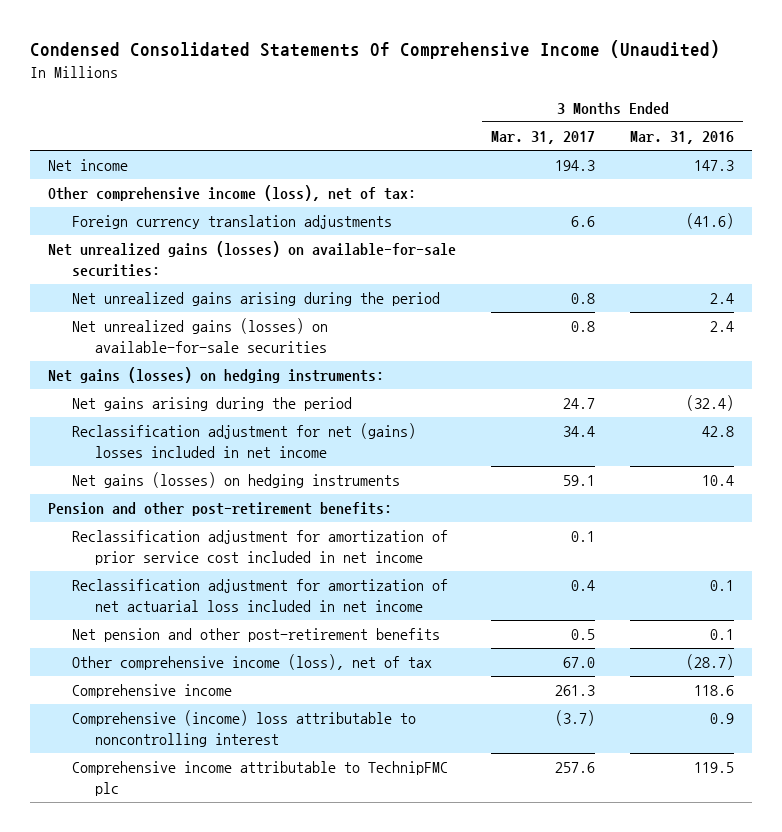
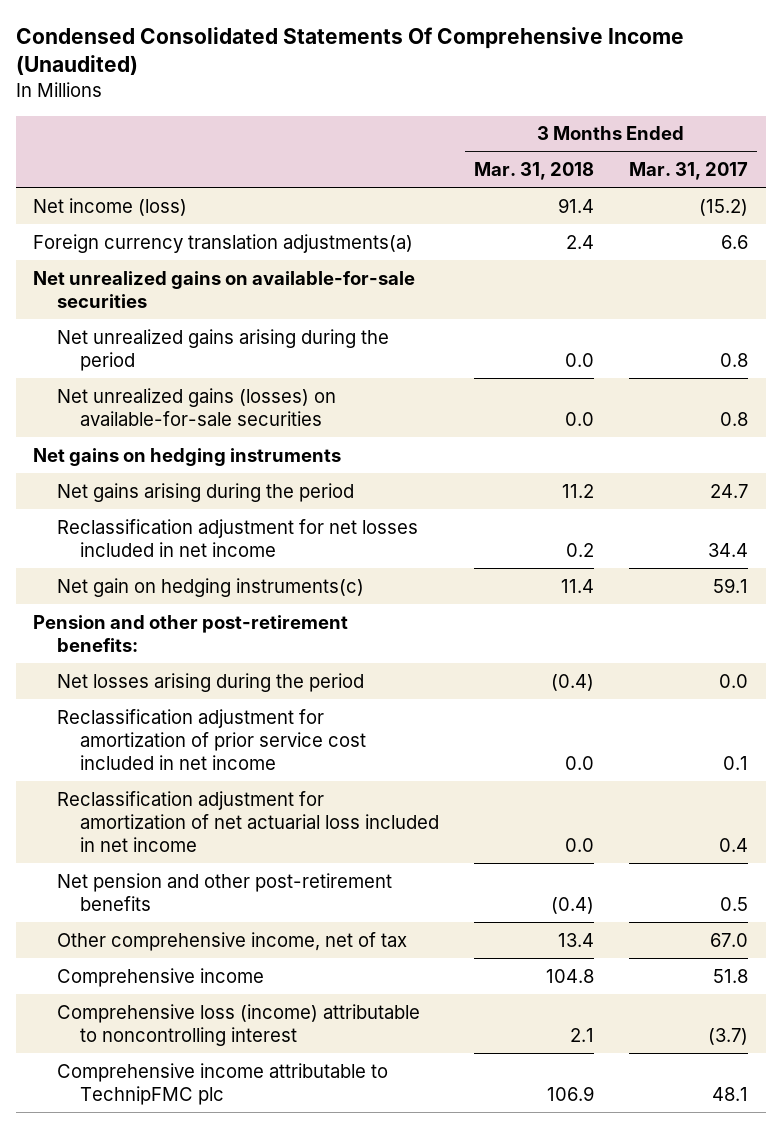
- | 3 Months Ended Mar. 31, 2017 | 3 Months Ended Mar. 31, 2016
+ | 3 Months Ended Mar. 31, 2018 | 3 Months Ended Mar. 31, 2017
- Net income | 194.3 | 147.3
- Other comprehensive income (loss), net of tax:
- Foreign currency translation adjustments | 6.6 | (41.6)
- Net unrealized gains (losses) on available-for-sale securities:
+ Net income (loss) | 91.4 | (15.2)
+ Foreign currency translation adjustments(a) | 2.4 | 6.6
+ Net unrealized gains on available-for-sale securities
- Net gains (losses) on hedging instruments:
+ Net gains on hedging instruments
- Reclassification adjustment for net (gains) losses included in net income | 34.4 | 42.8
- Net gains (losses) on hedging instruments | 59.1 | 10.4
+ Reclassification adjustment for net losses included in net income | 0.2 | 34.4
+ Net gain on hedging instruments(c) | 11.4 | 59.1
+ Net losses arising during the period | (0.4) | 0.0
- Other comprehensive income (loss), net of tax | 67.0 | (28.7)
- Comprehensive income | 261.3 | 118.6
- Comprehensive (income) loss attributable to noncontrolling interest | (3.7) | 0.9
- Comprehensive income attributable to TechnipFMC plc | 257.6 | 119.5
+ Other comprehensive income, net of tax | 13.4 | 67.0
+ Comprehensive income | 104.8 | 51.8
+ Comprehensive loss (income) attributable to noncontrolling interest | 2.1 | (3.7)
+ Comprehensive income attributable to TechnipFMC plc | 106.9 | 48.1

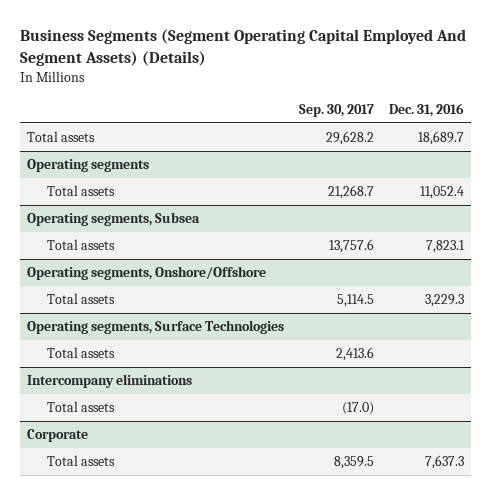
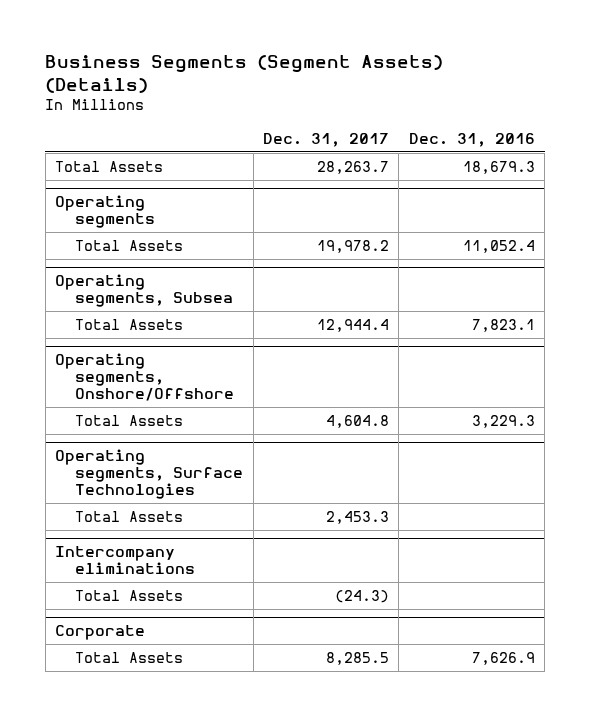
- Business Segments (Segment Operating Capital Employed And Segment Assets) (Details)
+ Business Segments (Segment Assets) (Details)
- | Sep. 30, 2017 | Dec. 31, 2016
+ | Dec. 31, 2017 | Dec. 31, 2016
- Total assets | 29,628.2 | 18,689.7
+ Total Assets | 28,263.7 | 18,679.3
@ Operating segments
- Total assets | 21,268.7 | 11,052.4
+ Total Assets | 19,978.2 | 11,052.4
@ Operating segments, Subsea
- Total assets | 13,757.6 | 7,823.1
+ Total Assets | 12,944.4 | 7,823.1
@ Operating segments, Onshore/Offshore
- Total assets | 5,114.5 | 3,229.3
+ Total Assets | 4,604.8 | 3,229.3
@ Operating segments, Surface Technologies
- Total assets | 2,413.6 |
+ Total Assets | 2,453.3 |
@ Intercompany eliminations
- Total assets | (17.0) |
+ Total Assets | (24.3) |
@ Corporate
- Total assets | 8,359.5 | 7,637.3
+ Total Assets | 8,285.5 | 7,626.9

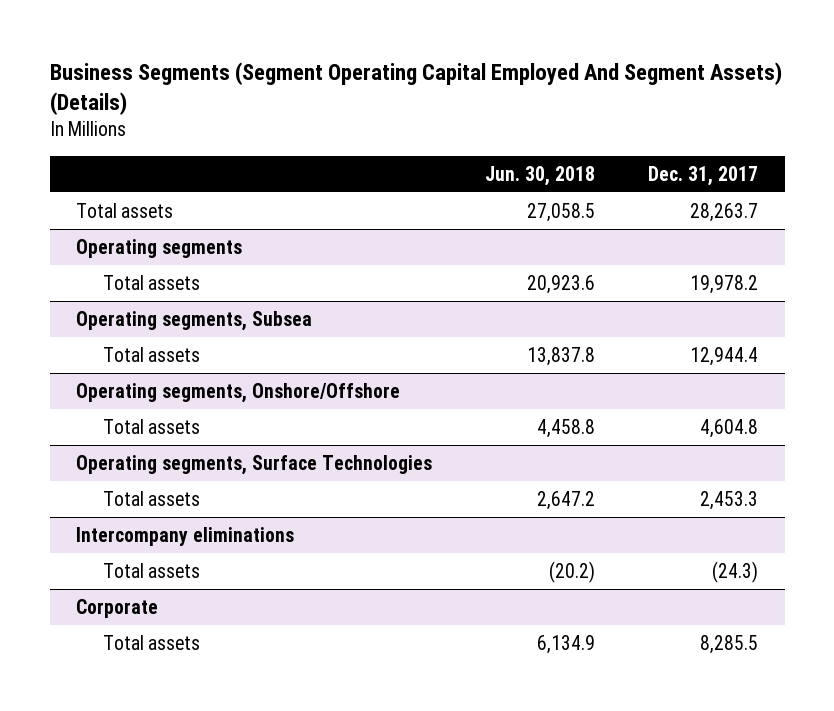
- Business Segments (Segment Assets) (Details)
+ Business Segments (Segment Operating Capital Employed And Segment Assets) (Details)
- | Dec. 31, 2017 | Dec. 31, 2016
+ | Jun. 30, 2018 | Dec. 31, 2017
- Total Assets | 28,263.7 | 18,679.3
+ Total assets | 27,058.5 | 28,263.7
@ Operating segments
- Total Assets | 19,978.2 | 11,052.4
+ Total assets | 20,923.6 | 19,978.2
@ Operating segments, Subsea
- Total Assets | 12,944.4 | 7,823.1
+ Total assets | 13,837.8 | 12,944.4
@ Operating segments, Onshore/Offshore
- Total Assets | 4,604.8 | 3,229.3
+ Total assets | 4,458.8 | 4,604.8
@ Operating segments, Surface Technologies
- Total Assets | 2,453.3 |
+ Total assets | 2,647.2 | 2,453.3
@ Intercompany eliminations
- Total Assets | (24.3) |
+ Total assets | (20.2) | (24.3)
@ Corporate
- Total Assets | 8,285.5 | 7,626.9
+ Total assets | 6,134.9 | 8,285.5

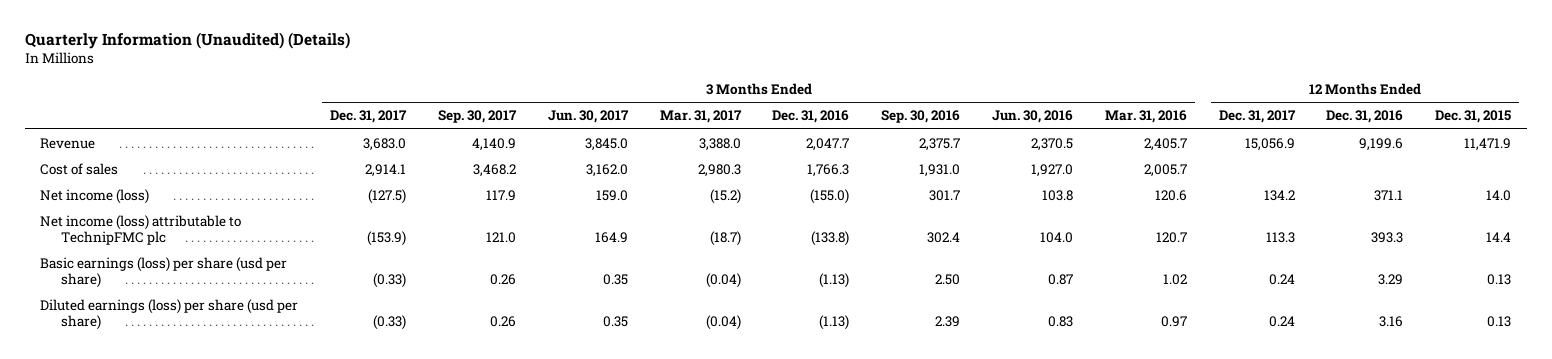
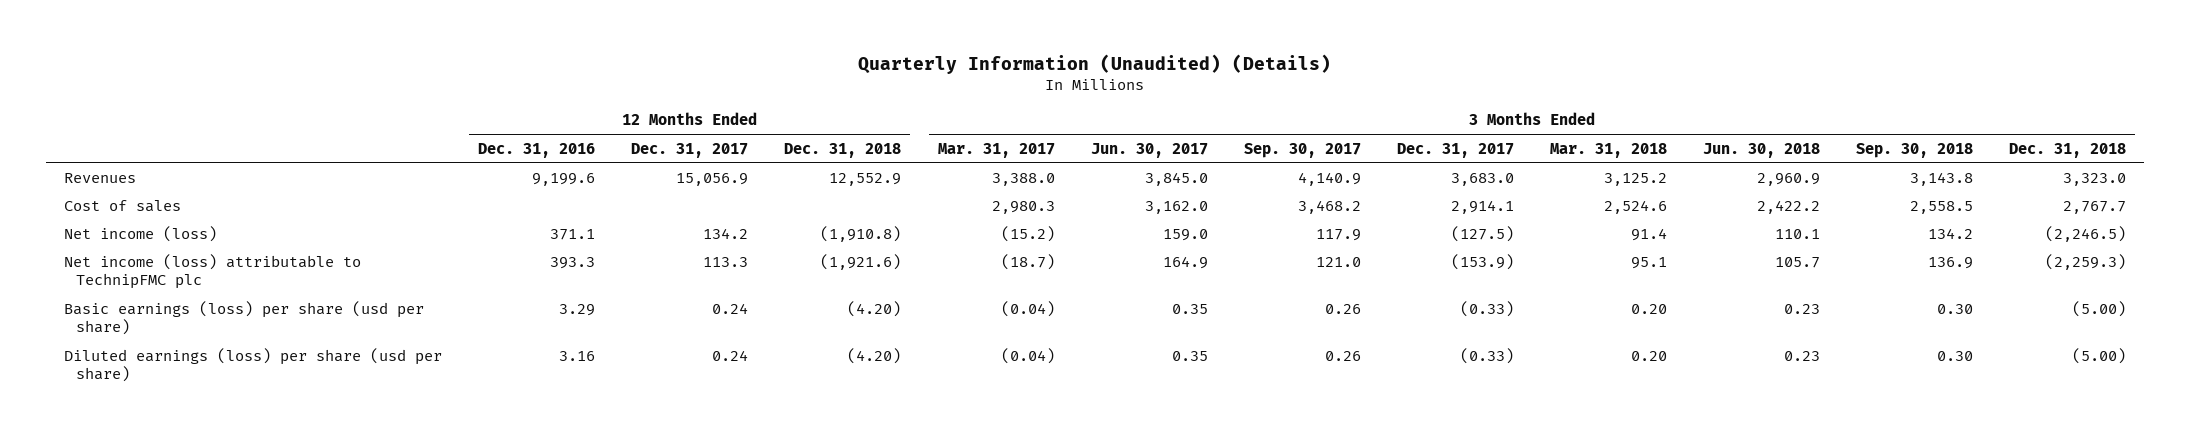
- | 3 Months Ended Dec. 31, 2017 | 3 Months Ended Sep. 30, 2017 | 3 Months Ended Jun. 30, 2017 | 3 Months Ended Mar. 31, 2017 | 3 Months Ended Dec. 31, 2016 | 3 Months Ended Sep. 30, 2016 | 3 Months Ended Jun. 30, 2016 | 3 Months Ended Mar. 31, 2016 | 12 Months Ended Dec. 31, 2017 | 12 Months Ended Dec. 31, 2016 | 12 Months Ended Dec. 31, 2015
+ | 12 Months Ended Dec. 31, 2016 | 12 Months Ended Dec. 31, 2017 | 12 Months Ended Dec. 31, 2018 | 3 Months Ended Mar. 31, 2017 | 3 Months Ended Jun. 30, 2017 | 3 Months Ended Sep. 30, 2017 | 3 Months Ended Dec. 31, 2017 | 3 Months Ended Mar. 31, 2018 | 3 Months Ended Jun. 30, 2018 | 3 Months Ended Sep. 30, 2018 | 3 Months Ended Dec. 31, 2018
- Revenue | 3,683.0 | 4,140.9 | 3,845.0 | 3,388.0 | 2,047.7 | 2,375.7 | 2,370.5 | 2,405.7 | 15,056.9 | 9,199.6 | 11,471.9
+ Revenues | 9,199.6 | 15,056.9 | 12,552.9 | 3,388.0 | 3,845.0 | 4,140.9 | 3,683.0 | 3,125.2 | 2,960.9 | 3,143.8 | 3,323.0

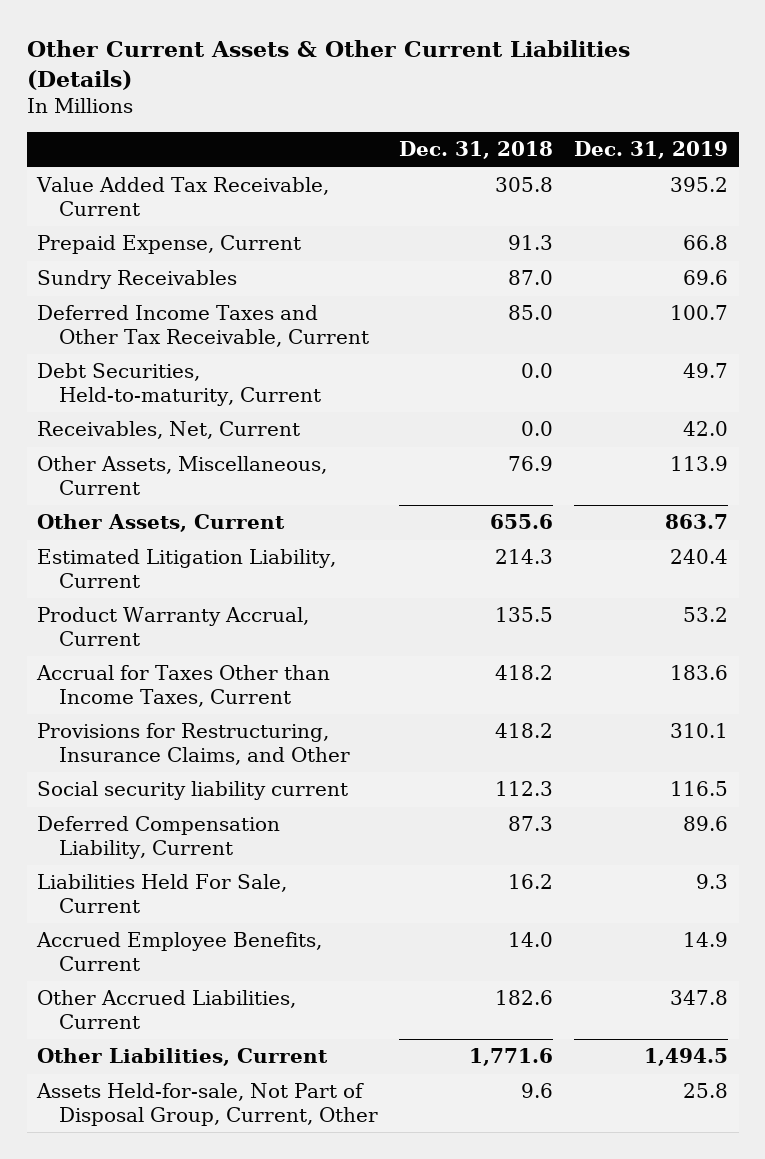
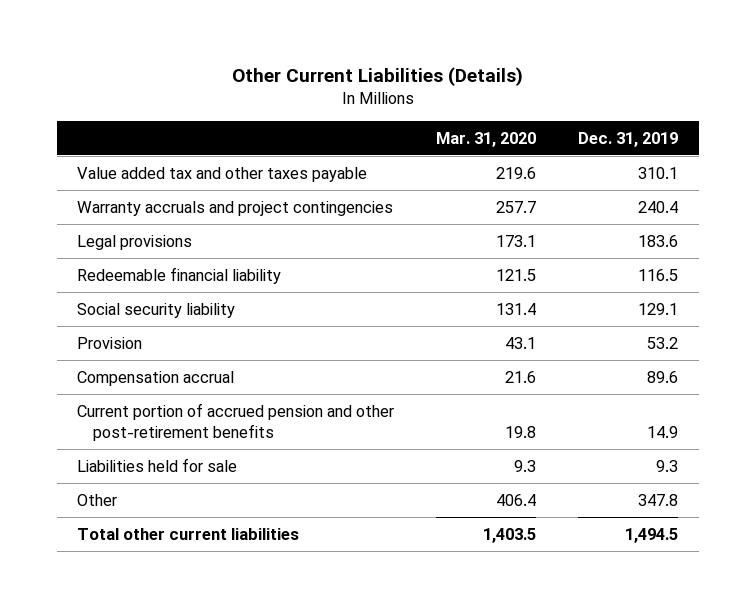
- Other Current Assets & Other Current Liabilities (Details)
+ Other Current Liabilities (Details)
- | Dec. 31, 2018 | Dec. 31, 2019
+ | Mar. 31, 2020 | Dec. 31, 2019
- Value Added Tax Receivable, Current | 305.8 | 395.2
- Prepaid Expense, Current | 91.3 | 66.8
- Sundry Receivables | 87.0 | 69.6
- Deferred Income Taxes and Other Tax Receivable, Current | 85.0 | 100.7
- Debt Securities, Held-to-maturity, Current | 0.0 | 49.7
- Receivables, Net, Current | 0.0 | 42.0
- Other Assets, Miscellaneous, Current | 76.9 | 113.9
- Other Assets, Current | 655.6 | 863.7
- Estimated Litigation Liability, Current | 214.3 | 240.4
- Product Warranty Accrual, Current | 135.5 | 53.2
- Accrual for Taxes Other than Income Taxes, Current | 418.2 | 183.6
- Provisions for Restructuring, Insurance Claims, and Other | 418.2 | 310.1
- Social security liability current | 112.3 | 116.5
- Deferred Compensation Liability, Current | 87.3 | 89.6
- Liabilities Held For Sale, Current | 16.2 | 9.3
- Accrued Employee Benefits, Current | 14.0 | 14.9
- Other Accrued Liabilities, Current | 182.6 | 347.8
- Other Liabilities, Current | 1,771.6 | 1,494.5
- Assets Held-for-sale, Not Part of Disposal Group, Current, Other | 9.6 | 25.8
+ Value added tax and other taxes payable | 219.6 | 310.1
+ Warranty accruals and project contingencies | 257.7 | 240.4
+ Legal provisions | 173.1 | 183.6
+ Redeemable financial liability | 121.5 | 116.5
+ Social security liability | 131.4 | 129.1
+ Provision | 43.1 | 53.2
+ Compensation accrual | 21.6 | 89.6
+ Current portion of accrued pension and other post-retirement benefits | 19.8 | 14.9
+ Liabilities held for sale | 9.3 | 9.3
+ Other | 406.4 | 347.8
+ Total other current liabilities | 1,403.5 | 1,494.5

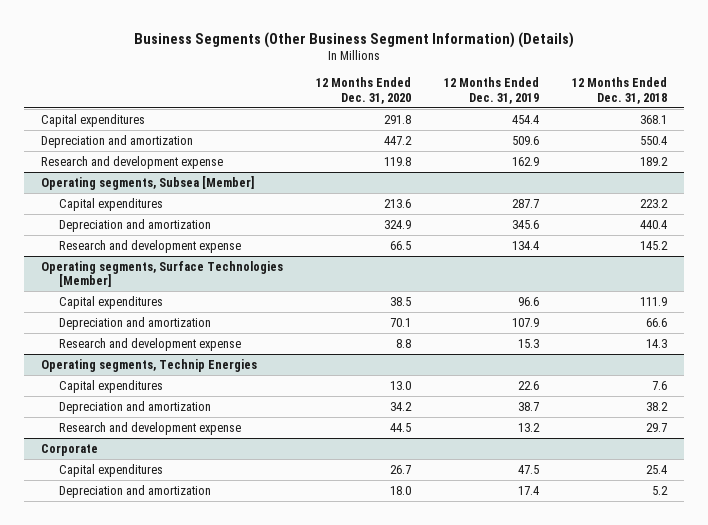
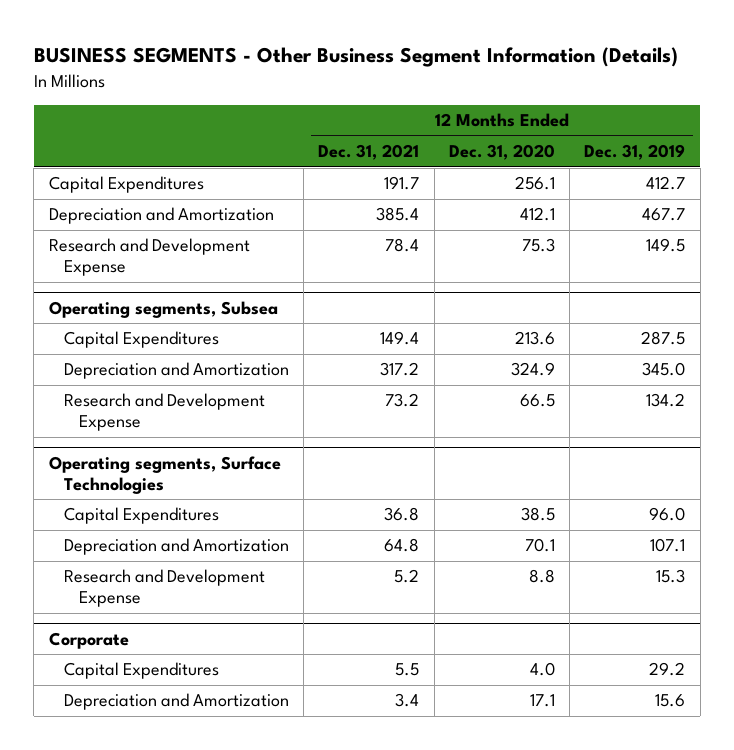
- Business Segments (Other Business Segment Information) (Details)
+ BUSINESS SEGMENTS - Other Business Segment Information (Details)
- | 12 Months Ended Dec. 31, 2020 | 12 Months Ended Dec. 31, 2019 | 12 Months Ended Dec. 31, 2018
+ | 12 Months Ended Dec. 31, 2021 | 12 Months Ended Dec. 31, 2020 | 12 Months Ended Dec. 31, 2019
- Capital expenditures | 291.8 | 454.4 | 368.1
- Depreciation and amortization | 447.2 | 509.6 | 550.4
- Research and development expense | 119.8 | 162.9 | 189.2
- Operating segments, Subsea [Member]
- Capital expenditures | 213.6 | 287.7 | 223.2
- Depreciation and amortization | 324.9 | 345.6 | 440.4
- Research and development expense | 66.5 | 134.4 | 145.2
- Operating segments, Surface Technologies [Member]
- Capital expenditures | 38.5 | 96.6 | 111.9
- Depreciation and amortization | 70.1 | 107.9 | 66.6
- Research and development expense | 8.8 | 15.3 | 14.3
- Operating segments, Technip Energies
- Capital expenditures | 13.0 | 22.6 | 7.6
- Depreciation and amortization | 34.2 | 38.7 | 38.2
- Research and development expense | 44.5 | 13.2 | 29.7
+ Capital Expenditures | 191.7 | 256.1 | 412.7
+ Depreciation and Amortization | 385.4 | 412.1 | 467.7
+ Research and Development Expense | 78.4 | 75.3 | 149.5
+ Operating segments, Subsea
+ Capital Expenditures | 149.4 | 213.6 | 287.5
+ Depreciation and Amortization | 317.2 | 324.9 | 345.0
+ Research and Development Expense | 73.2 | 66.5 | 134.2
+ Operating segments, Surface Technologies
+ Capital Expenditures | 36.8 | 38.5 | 96.0
+ Depreciation and Amortization | 64.8 | 70.1 | 107.1
+ Research and Development Expense | 5.2 | 8.8 | 15.3
@ Corporate
- Capital expenditures | 26.7 | 47.5 | 25.4
- Depreciation and amortization | 18.0 | 17.4 | 5.2
+ Capital Expenditures | 5.5 | 4.0 | 29.2
+ Depreciation and Amortization | 3.4 | 17.1 | 15.6

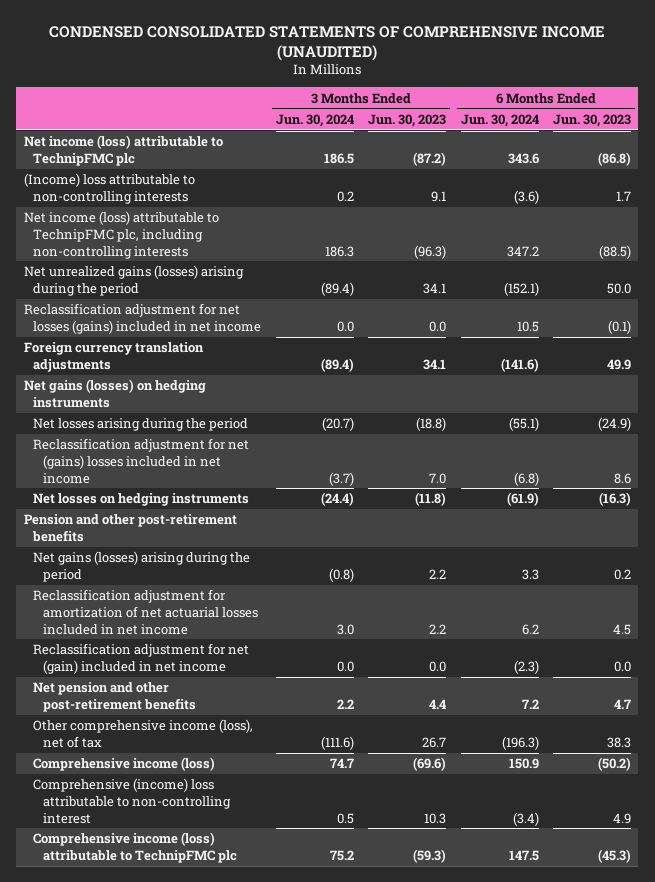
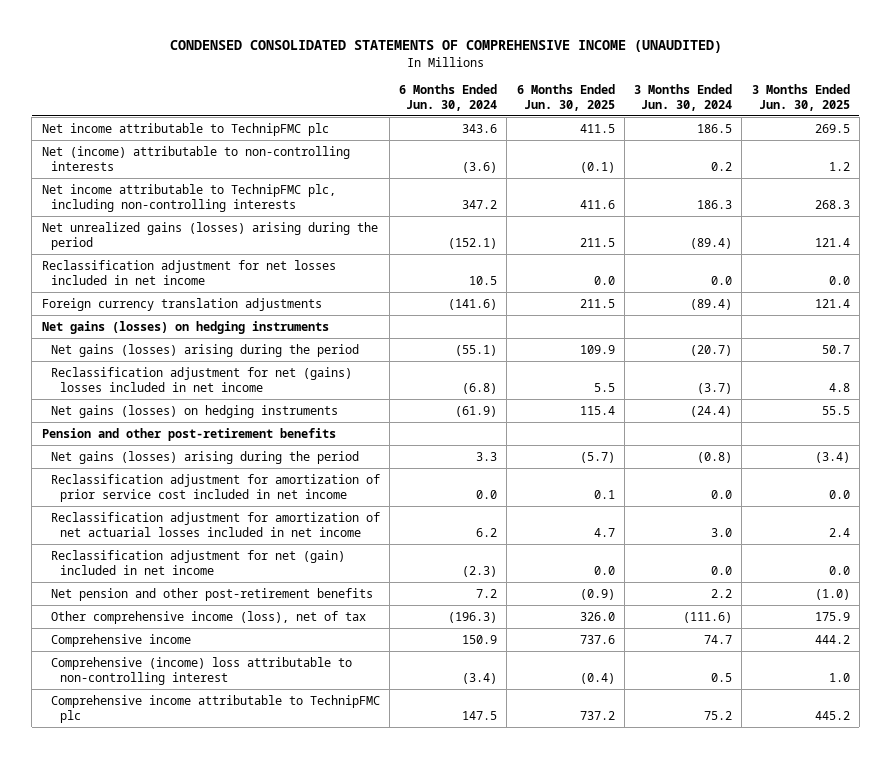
- | 3 Months Ended Jun. 30, 2024 | 3 Months Ended Jun. 30, 2023 | 6 Months Ended Jun. 30, 2024 | 6 Months Ended Jun. 30, 2023
+ | 6 Months Ended Jun. 30, 2024 | 6 Months Ended Jun. 30, 2025 | 3 Months Ended Jun. 30, 2024 | 3 Months Ended Jun. 30, 2025
- Net income (loss) attributable to TechnipFMC plc | 186.5 | (87.2) | 343.6 | (86.8)
- (Income) loss attributable to non-controlling interests | 0.2 | 9.1 | (3.6) | 1.7
- Net income (loss) attributable to TechnipFMC plc, including non-controlling interests | 186.3 | (96.3) | 347.2 | (88.5)
+ Net income attributable to TechnipFMC plc | 343.6 | 411.5 | 186.5 | 269.5
+ Net (income) attributable to non-controlling interests | (3.6) | (0.1) | 0.2 | 1.2
+ Net income attributable to TechnipFMC plc, including non-controlling interests | 347.2 | 411.6 | 186.3 | 268.3
- Reclassification adjustment for net losses (gains) included in net income | 0.0 | 0.0 | 10.5 | (0.1)
+ Reclassification adjustment for net losses included in net income | 10.5 | 0.0 | 0.0 | 0.0
- Net losses arising during the period | (20.7) | (18.8) | (55.1) | (24.9)
+ Net gains (losses) arising during the period | (55.1) | 109.9 | (20.7) | 50.7
- Net losses on hedging instruments | (24.4) | (11.8) | (61.9) | (16.3)
+ Net gains (losses) on hedging instruments | (61.9) | 115.4 | (24.4) | 55.5
+ Reclassification adjustment for amortization of prior service cost included in net income | 0.0 | 0.1 | 0.0 | 0.0
- Comprehensive income (loss) | 74.7 | (69.6) | 150.9 | (50.2)
+ Comprehensive income | 150.9 | 737.6 | 74.7 | 444.2
- Comprehensive income (loss) attributable to TechnipFMC plc | 75.2 | (59.3) | 147.5 | (45.3)
+ Comprehensive income attributable to TechnipFMC plc | 147.5 | 737.2 | 75.2 | 445.2

